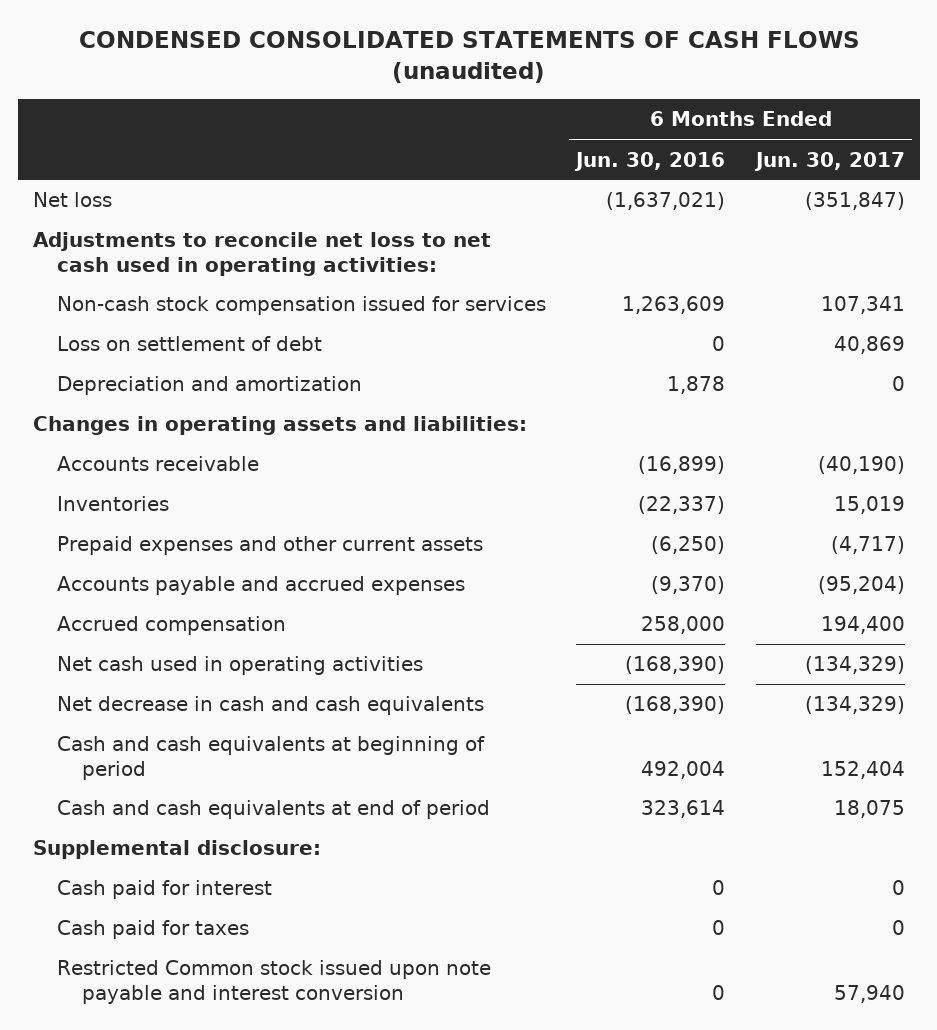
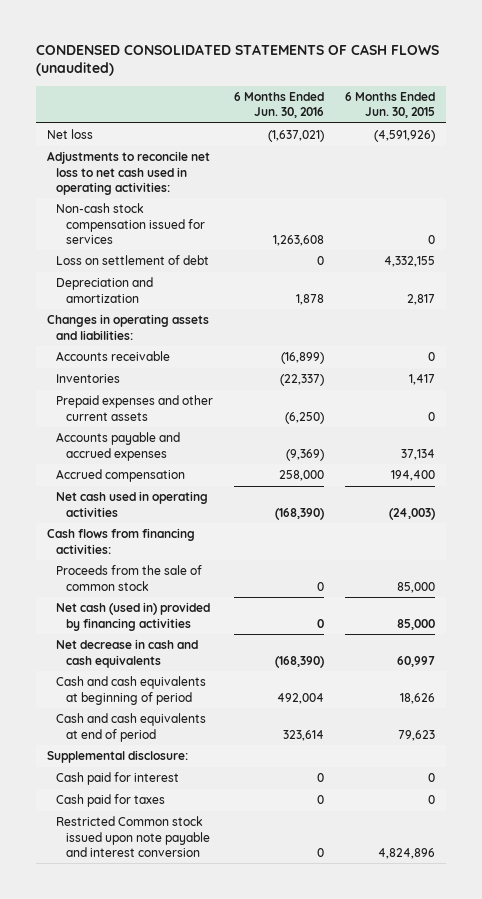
- | 6 Months Ended Jun. 30, 2016 | 6 Months Ended Jun. 30, 2017
+ | 6 Months Ended Jun. 30, 2016 | 6 Months Ended Jun. 30, 2015
- Non-cash stock compensation issued for services | 1,263,609 | 107,341
+ Non-cash stock compensation issued for services | 1,263,608 | 0
- Accounts payable and accrued expenses | (9,370) | (95,204)
+ Accounts payable and accrued expenses | (9,369) | 37,134
+ Cash flows from financing activities:
+ Proceeds from the sale of common stock | 0 | 85,000
+ Net cash (used in) provided by financing activities | 0 | 85,000

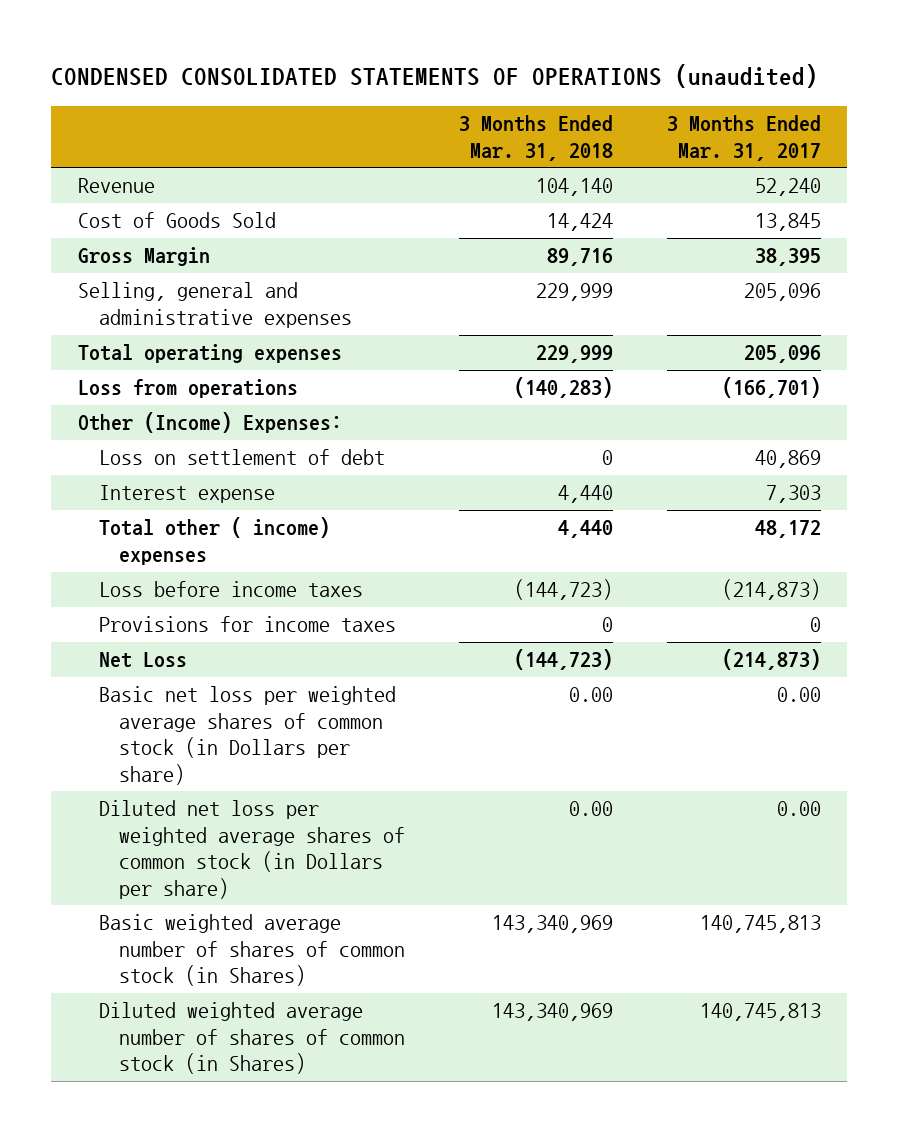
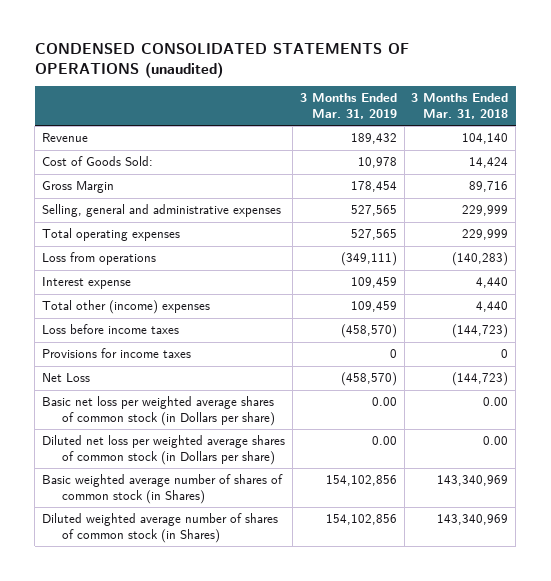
- | 3 Months Ended Mar. 31, 2018 | 3 Months Ended Mar. 31, 2017
+ | 3 Months Ended Mar. 31, 2019 | 3 Months Ended Mar. 31, 2018
- Cost of Goods Sold | 14,424 | 13,845
+ Cost of Goods Sold: | 10,978 | 14,424
- Other (Income) Expenses:
- Loss on settlement of debt | 0 | 40,869
- Total other ( income) expenses | 4,440 | 48,172
+ Total other (income) expenses | 109,459 | 4,440

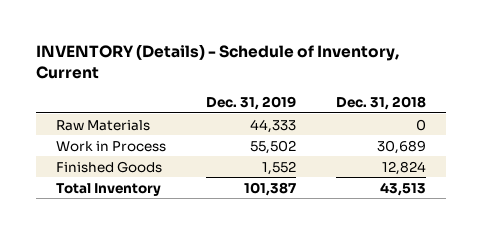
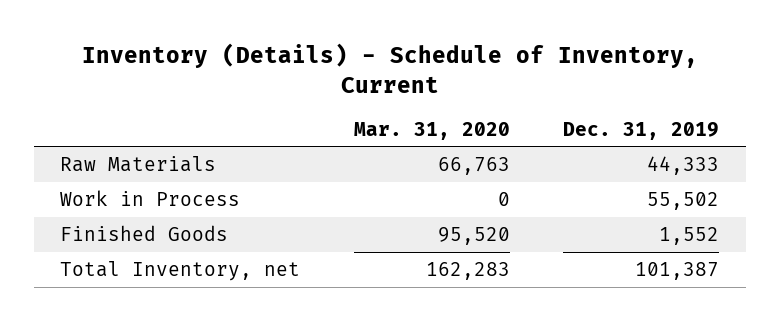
- INVENTORY (Details) - Schedule of Inventory, Current
+ Inventory (Details) - Schedule of Inventory, Current
- | Dec. 31, 2019 | Dec. 31, 2018
+ | Mar. 31, 2020 | Dec. 31, 2019
- Total Inventory | 101,387 | 43,513
+ Total Inventory, net | 162,283 | 101,387

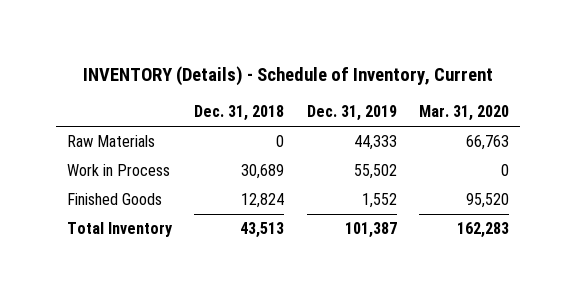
- Inventory (Details) - Schedule of Inventory, Current
+ INVENTORY (Details) - Schedule of Inventory, Current
- | Mar. 31, 2020 | Dec. 31, 2019
+ | Dec. 31, 2018 | Dec. 31, 2019 | Mar. 31, 2020
- Total Inventory, net | 162,283 | 101,387
+ Total Inventory | 43,513 | 101,387 | 162,283

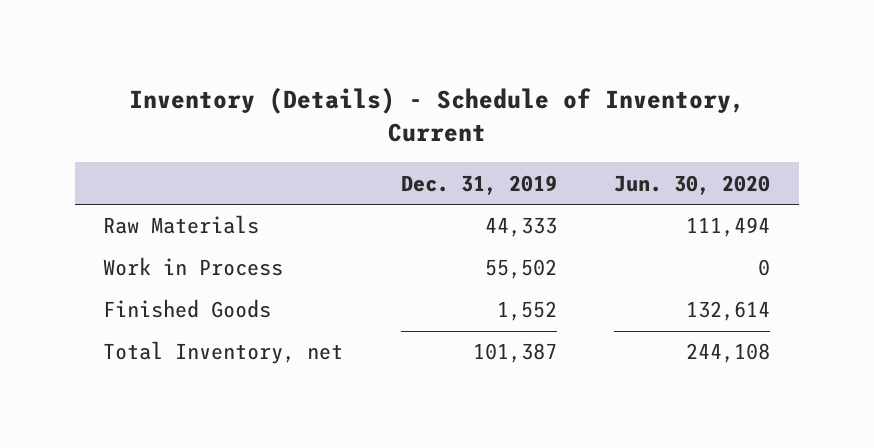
- INVENTORY (Details) - Schedule of Inventory, Current
+ Inventory (Details) - Schedule of Inventory, Current
- | Dec. 31, 2018 | Dec. 31, 2019 | Mar. 31, 2020
+ | Dec. 31, 2019 | Jun. 30, 2020
- Total Inventory | 43,513 | 101,387 | 162,283
+ Total Inventory, net | 101,387 | 244,108

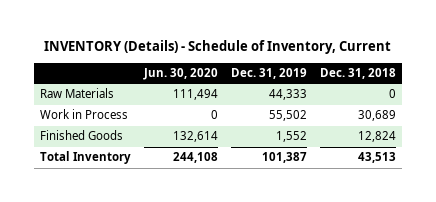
- Inventory (Details) - Schedule of Inventory, Current
+ INVENTORY (Details) - Schedule of Inventory, Current
- | Dec. 31, 2019 | Jun. 30, 2020
+ | Jun. 30, 2020 | Dec. 31, 2019 | Dec. 31, 2018
- Total Inventory, net | 101,387 | 244,108
+ Total Inventory | 244,108 | 101,387 | 43,513

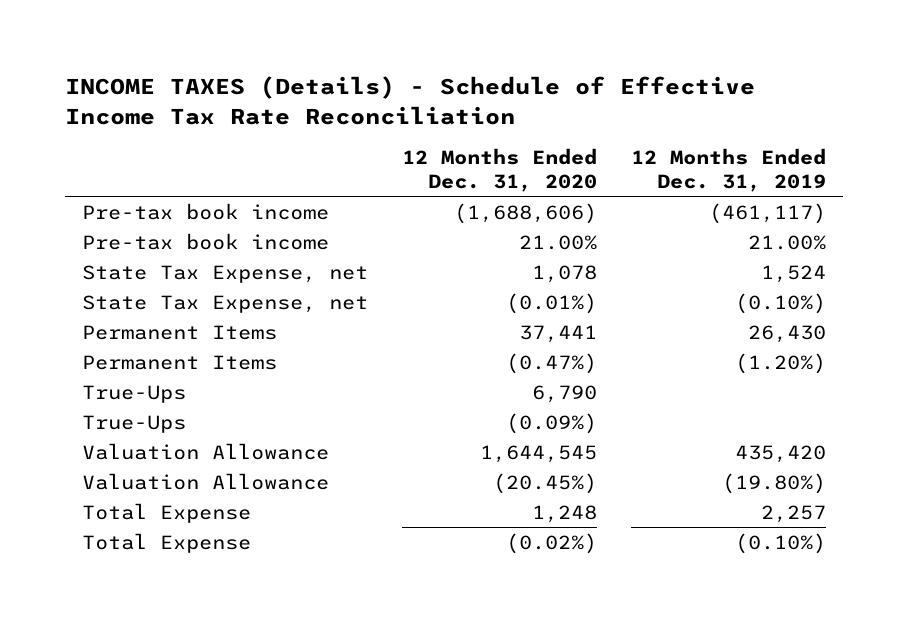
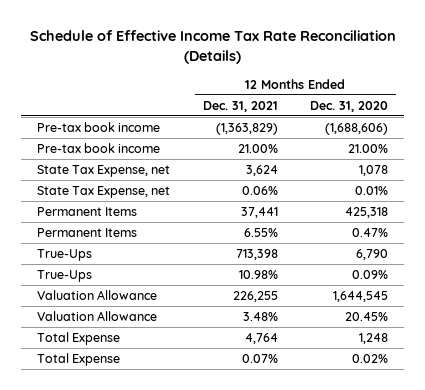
- INCOME TAXES (Details) - Schedule of Effective Income Tax Rate Reconciliation
+ Schedule of Effective Income Tax Rate Reconciliation (Details)
- | 12 Months Ended Dec. 31, 2020 | 12 Months Ended Dec. 31, 2019
+ | 12 Months Ended Dec. 31, 2021 | 12 Months Ended Dec. 31, 2020
- State Tax Expense, net | (0.01%) | (0.10%)
- Permanent Items | 37,441 | 26,430
- Permanent Items | (0.47%) | (1.20%)
+ State Tax Expense, net | 0.06% | 0.01%
+ Permanent Items | 37,441 | 425,318
+ Permanent Items | 6.55% | 0.47%
- True-Ups | (0.09%) |
+ True-Ups | 10.98% | 0.09%
- Valuation Allowance | (20.45%) | (19.80%)
+ Valuation Allowance | 3.48% | 20.45%
- Total Expense | (0.02%) | (0.10%)
+ Total Expense | 0.07% | 0.02%

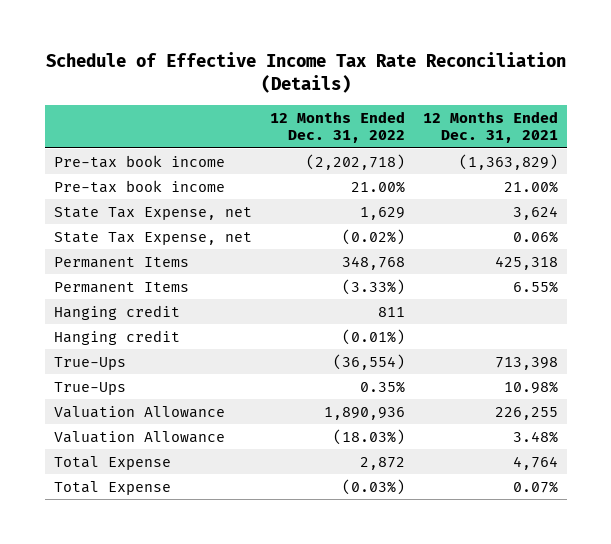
- | 12 Months Ended Dec. 31, 2021 | 12 Months Ended Dec. 31, 2020
+ | 12 Months Ended Dec. 31, 2022 | 12 Months Ended Dec. 31, 2021
- Permanent Items | 37,441 | 425,318
+ Permanent Items | 348,768 | 425,318
+ Hanging credit | 811 |
+ Hanging credit | (0.01%) |

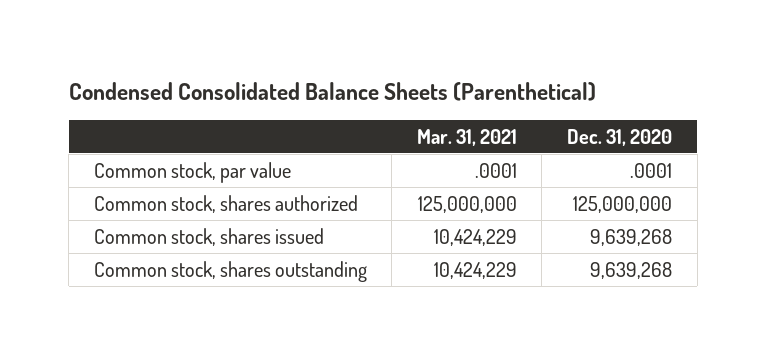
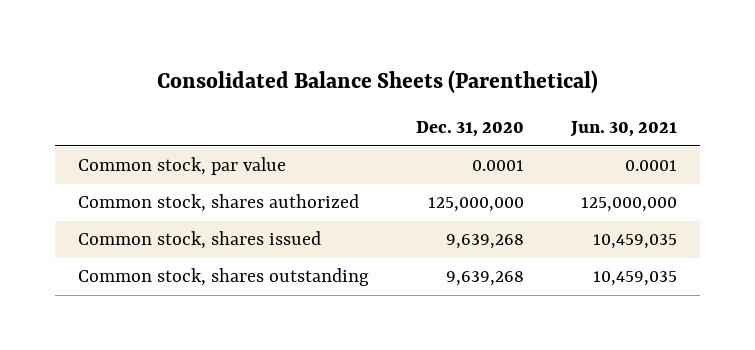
- Condensed Consolidated Balance Sheets (Parenthetical)
+ Consolidated Balance Sheets (Parenthetical)
- | Mar. 31, 2021 | Dec. 31, 2020
+ | Dec. 31, 2020 | Jun. 30, 2021
- Common stock, par value | .0001 | .0001
+ Common stock, par value | 0.0001 | 0.0001

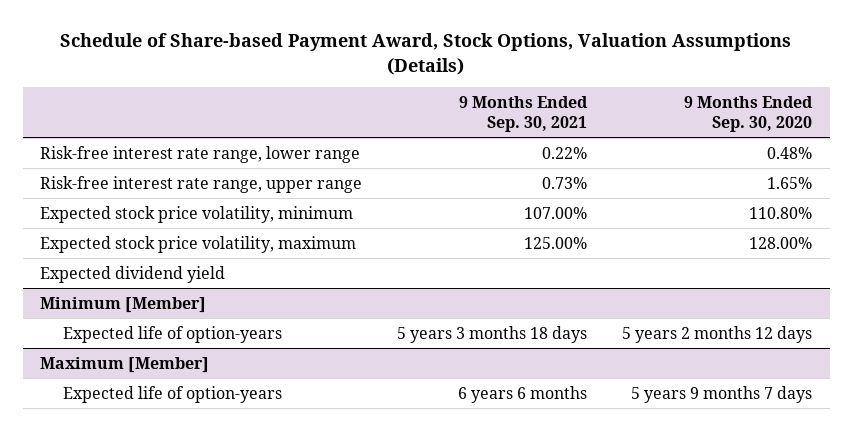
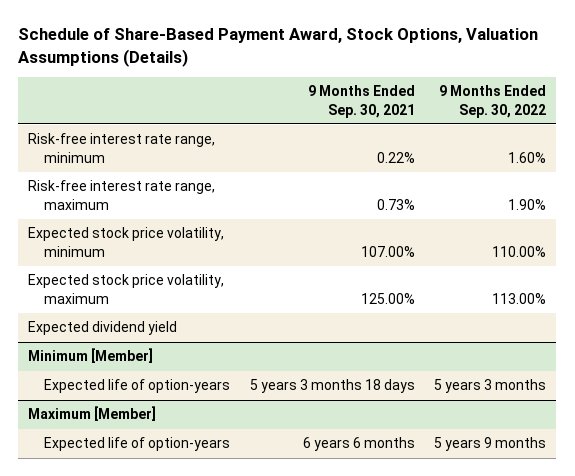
- Schedule of Share-based Payment Award, Stock Options, Valuation Assumptions (Details)
+ Schedule of Share-Based Payment Award, Stock Options, Valuation Assumptions (Details)
- | 9 Months Ended Sep. 30, 2021 | 9 Months Ended Sep. 30, 2020
+ | 9 Months Ended Sep. 30, 2021 | 9 Months Ended Sep. 30, 2022
- Risk-free interest rate range, lower range | 0.22% | 0.48%
- Risk-free interest rate range, upper range | 0.73% | 1.65%
+ Risk-free interest rate range, minimum | 0.22% | 1.60%
+ Risk-free interest rate range, maximum | 0.73% | 1.90%

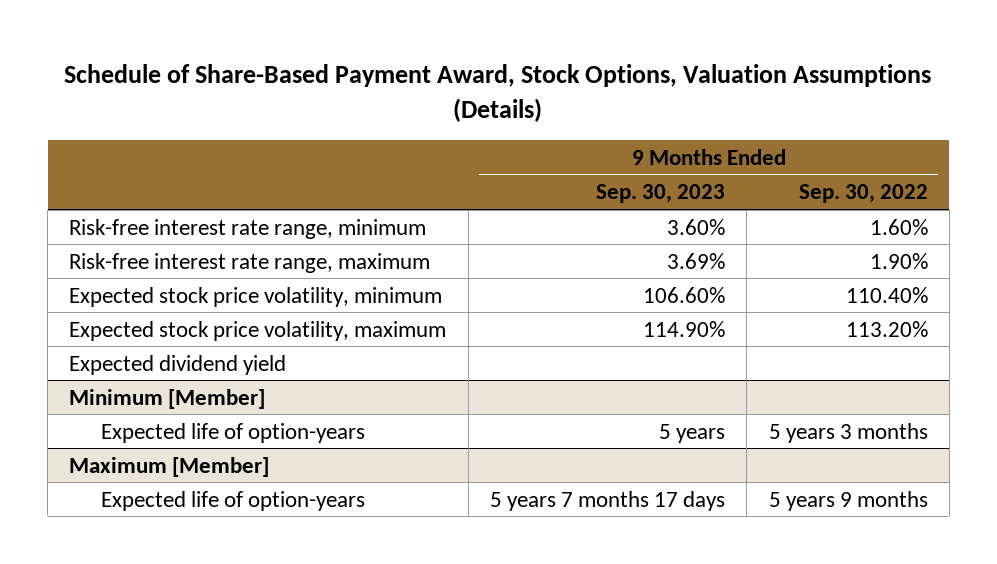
- | 9 Months Ended Sep. 30, 2021 | 9 Months Ended Sep. 30, 2022
+ | 9 Months Ended Sep. 30, 2023 | 9 Months Ended Sep. 30, 2022
- Expected stock price volatility, minimum | 107.00% | 110.00%
- Expected stock price volatility, maximum | 125.00% | 113.00%
+ Expected stock price volatility, minimum | 106.60% | 110.40%
+ Expected stock price volatility, maximum | 114.90% | 113.20%

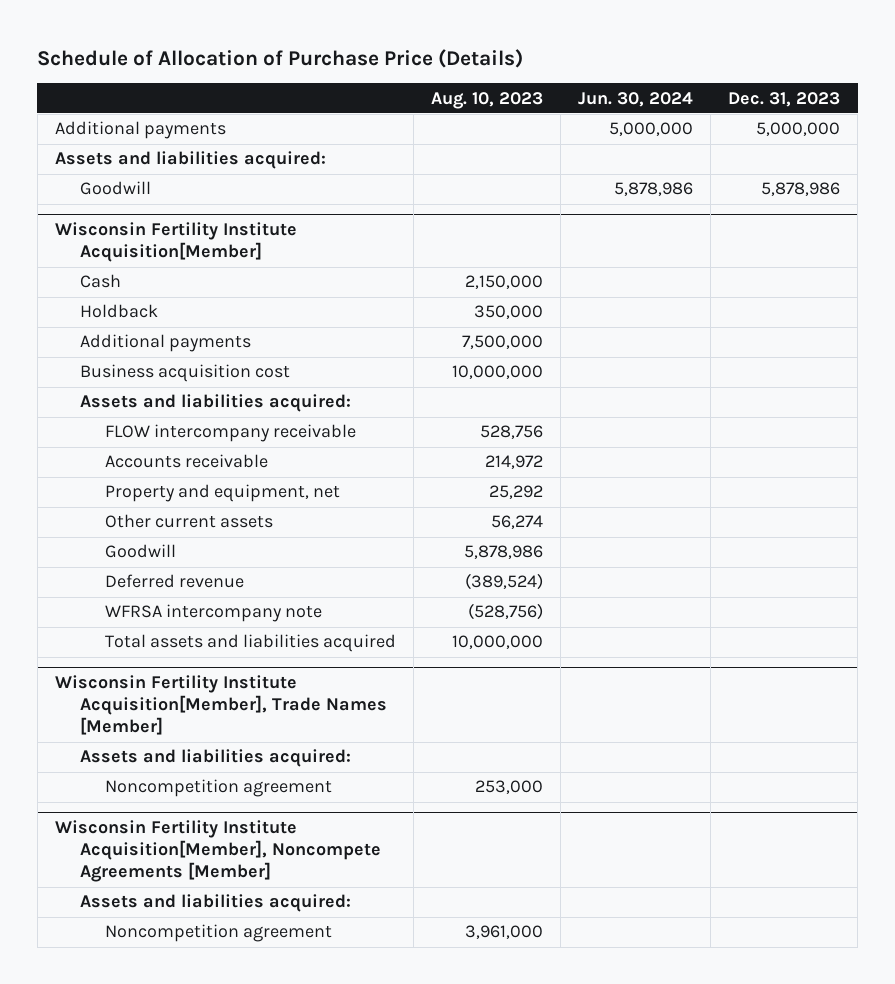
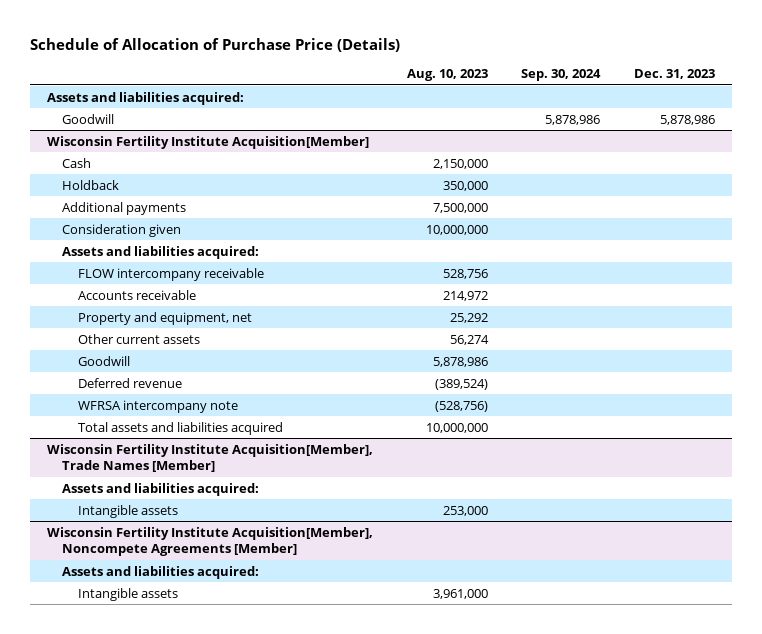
- | Aug. 10, 2023 | Jun. 30, 2024 | Dec. 31, 2023
+ | Aug. 10, 2023 | Sep. 30, 2024 | Dec. 31, 2023
- Additional payments | | 5,000,000 | 5,000,000
@ Wisconsin Fertility Institute Acquisition[Member]
- Business acquisition cost | 10,000,000 | |
+ Consideration given | 10,000,000 | |
@ Wisconsin Fertility Institute Acquisition[Member], Trade Names [Member]
- Noncompetition agreement | 253,000 | |
+ Intangible assets | 253,000 | |
@ Wisconsin Fertility Institute Acquisition[Member], Noncompete Agreements [Member]
- Noncompetition agreement | 3,961,000 | |
+ Intangible assets | 3,961,000 | |

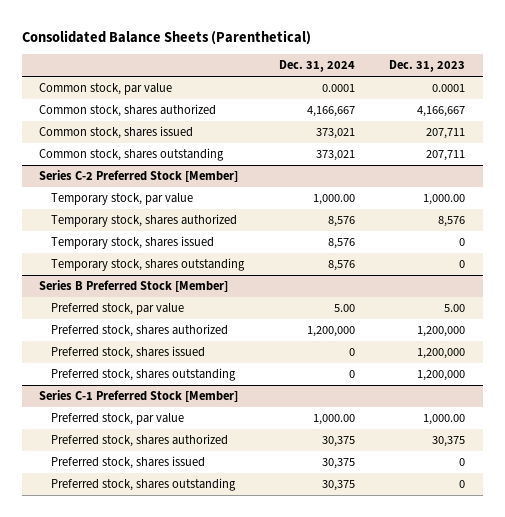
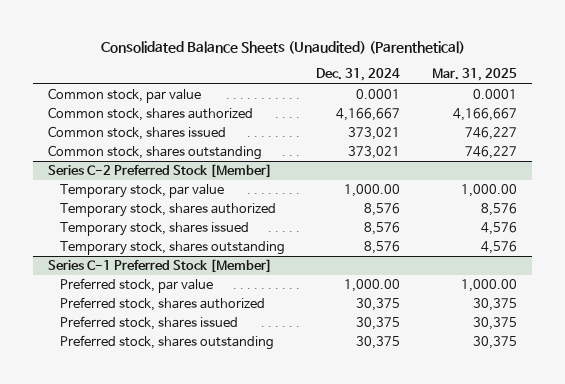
- Consolidated Balance Sheets (Parenthetical)
+ Consolidated Balance Sheets (Unaudited) (Parenthetical)
- | Dec. 31, 2024 | Dec. 31, 2023
+ | Dec. 31, 2024 | Mar. 31, 2025
- Series B Preferred Stock [Member]
- Preferred stock, par value | 5.00 | 5.00
- Preferred stock, shares authorized | 1,200,000 | 1,200,000
- Preferred stock, shares issued | 0 | 1,200,000
- Preferred stock, shares outstanding | 0 | 1,200,000

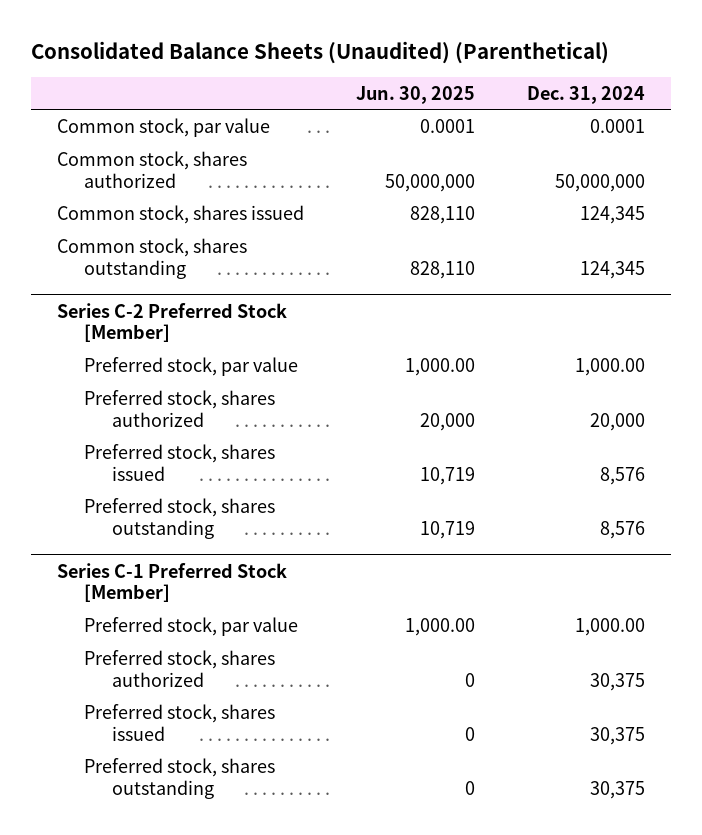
- | Dec. 31, 2024 | Mar. 31, 2025
+ | Jun. 30, 2025 | Dec. 31, 2024
- Common stock, shares authorized | 4,166,667 | 4,166,667
- Common stock, shares issued | 373,021 | 746,227
- Common stock, shares outstanding | 373,021 | 746,227
+ Common stock, shares authorized | 50,000,000 | 50,000,000
+ Common stock, shares issued | 828,110 | 124,345
+ Common stock, shares outstanding | 828,110 | 124,345
@ Series C-2 Preferred Stock [Member]
- Temporary stock, par value | 1,000.00 | 1,000.00
- Temporary stock, shares authorized | 8,576 | 8,576
- Temporary stock, shares issued | 8,576 | 4,576
- Temporary stock, shares outstanding | 8,576 | 4,576
+ Preferred stock, par value | 1,000.00 | 1,000.00
+ Preferred stock, shares authorized | 20,000 | 20,000
+ Preferred stock, shares issued | 10,719 | 8,576
+ Preferred stock, shares outstanding | 10,719 | 8,576

